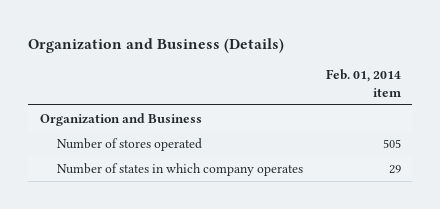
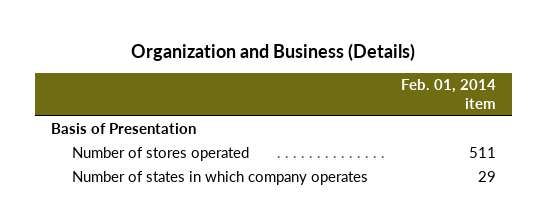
- Organization and Business
- Number of stores operated | 505
+ Basis of Presentation
+ Number of stores operated | 511

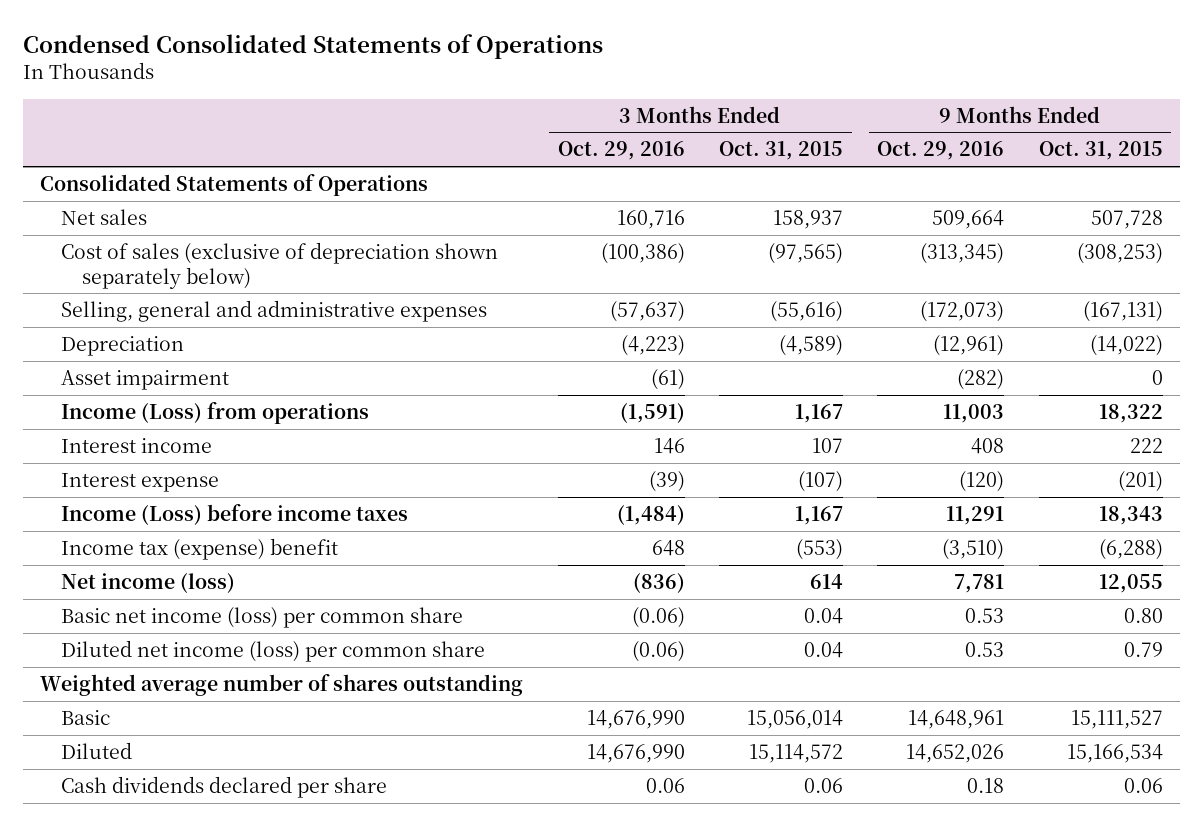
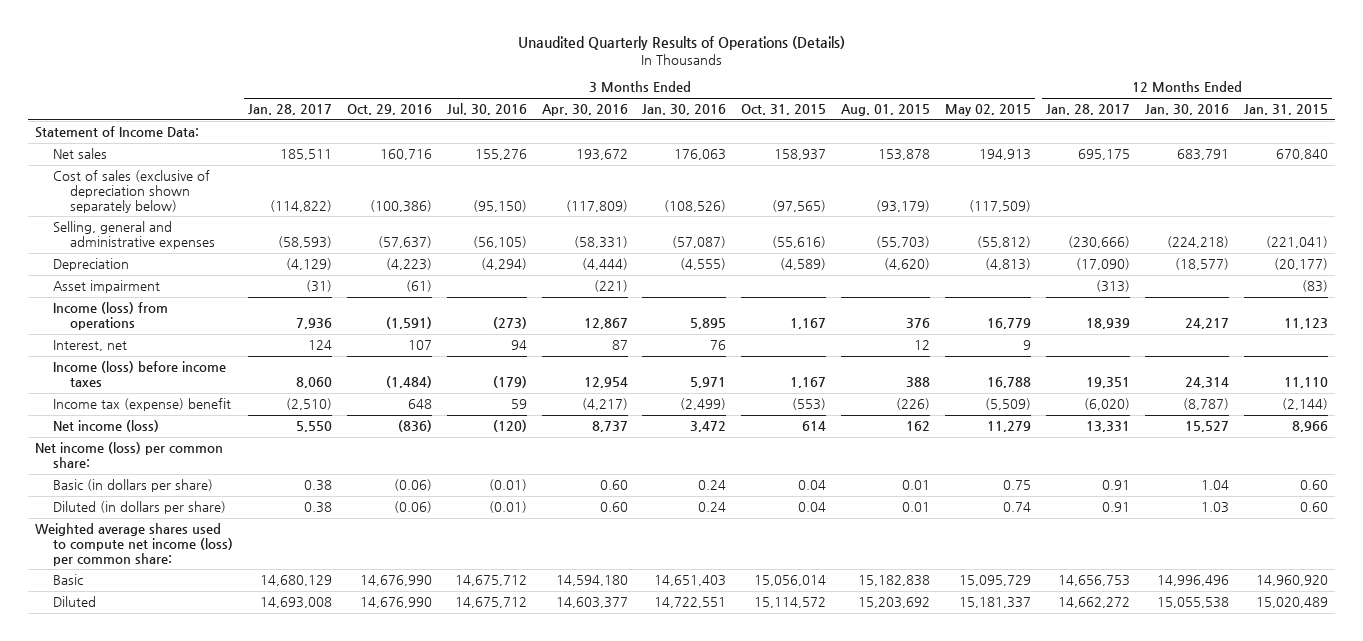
- Condensed Consolidated Statements of Operations
+ Unaudited Quarterly Results of Operations (Details)
- | 3 Months Ended Oct. 29, 2016 | 3 Months Ended Oct. 31, 2015 | 9 Months Ended Oct. 29, 2016 | 9 Months Ended Oct. 31, 2015
+ | 3 Months Ended Jan. 28, 2017 | 3 Months Ended Oct. 29, 2016 | 3 Months Ended Jul. 30, 2016 | 3 Months Ended Apr. 30, 2016 | 3 Months Ended Jan. 30, 2016 | 3 Months Ended Oct. 31, 2015 | 3 Months Ended Aug. 01, 2015 | 3 Months Ended May 02, 2015 | 12 Months Ended Jan. 28, 2017 | 12 Months Ended Jan. 30, 2016 | 12 Months Ended Jan. 31, 2015
- Consolidated Statements of Operations
+ Statement of Income Data:
- Income (Loss) from operations | (1,591) | 1,167 | 11,003 | 18,322
- Interest income | 146 | 107 | 408 | 222
- Interest expense | (39) | (107) | (120) | (201)
- Income (Loss) before income taxes | (1,484) | 1,167 | 11,291 | 18,343
+ Income (loss) from operations | 7,936 | (1,591) | (273) | 12,867 | 5,895 | 1,167 | 376 | 16,779 | 18,939 | 24,217 | 11,123
+ Interest, net | 124 | 107 | 94 | 87 | 76 | | 12 | 9 | | |
+ Income (loss) before income taxes | 8,060 | (1,484) | (179) | 12,954 | 5,971 | 1,167 | 388 | 16,788 | 19,351 | 24,314 | 11,110
- Basic net income (loss) per common share | (0.06) | 0.04 | 0.53 | 0.80
- Diluted net income (loss) per common share | (0.06) | 0.04 | 0.53 | 0.79
- Weighted average number of shares outstanding
+ Net income (loss) per common share:
+ Basic (in dollars per share) | 0.38 | (0.06) | (0.01) | 0.60 | 0.24 | 0.04 | 0.01 | 0.75 | 0.91 | 1.04 | 0.60
+ Diluted (in dollars per share) | 0.38 | (0.06) | (0.01) | 0.60 | 0.24 | 0.04 | 0.01 | 0.74 | 0.91 | 1.03 | 0.60
+ Weighted average shares used to compute net income (loss) per common share:
- Cash dividends declared per share | 0.06 | 0.06 | 0.18 | 0.06

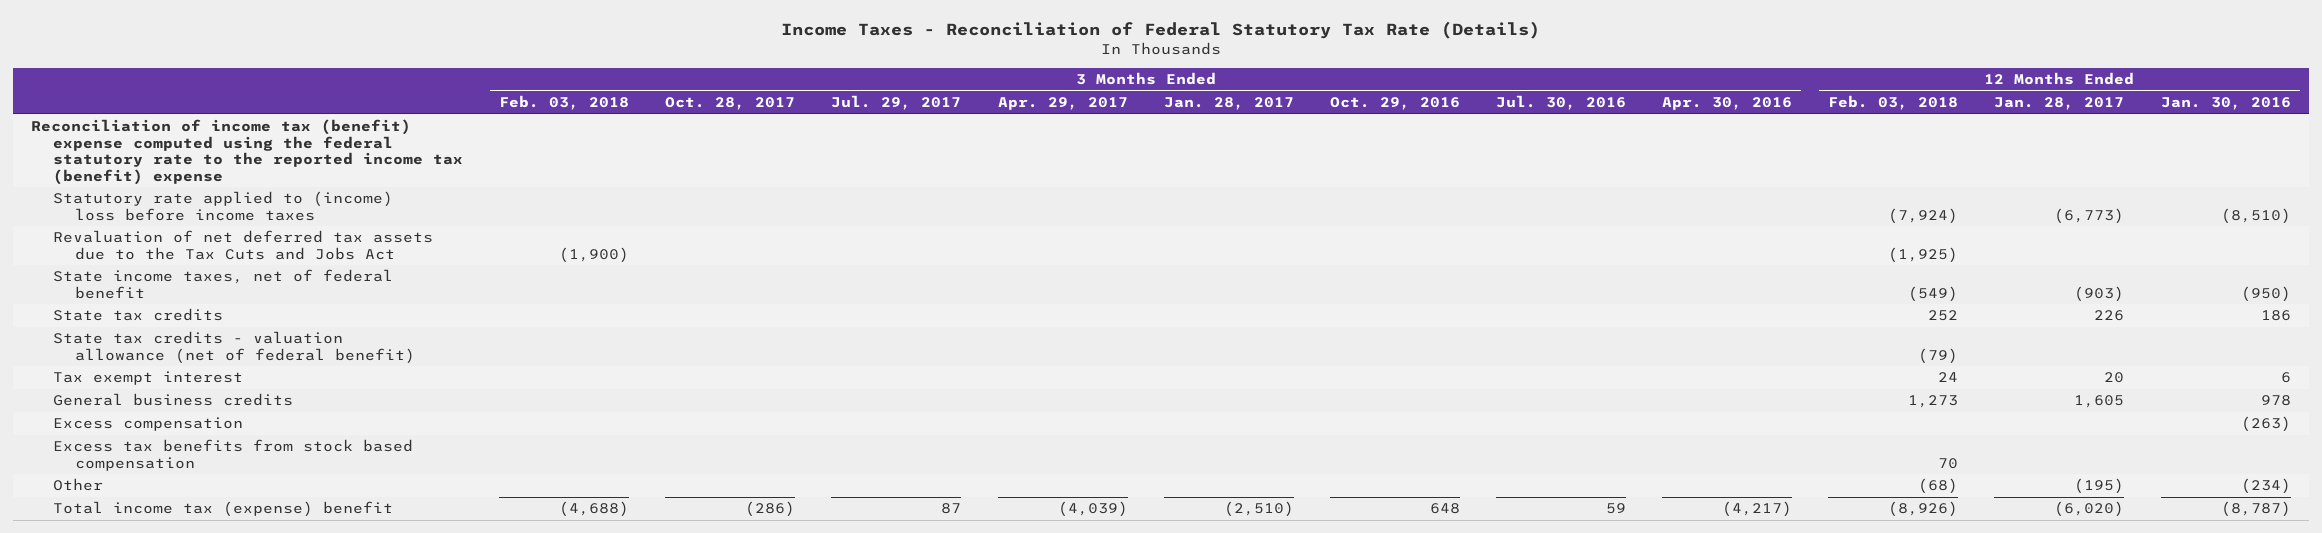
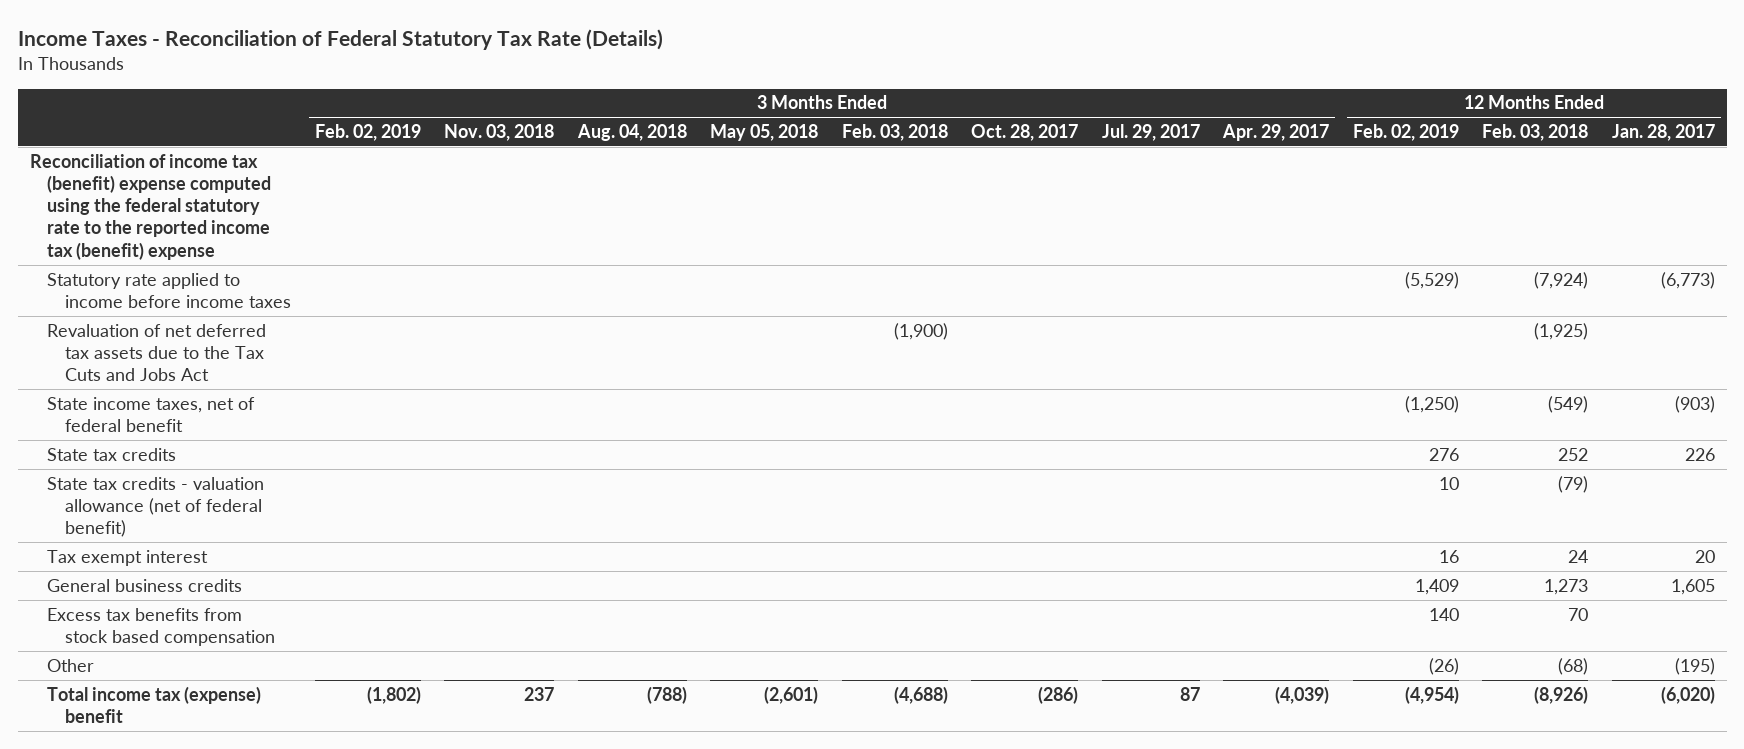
- | 3 Months Ended Feb. 03, 2018 | 3 Months Ended Oct. 28, 2017 | 3 Months Ended Jul. 29, 2017 | 3 Months Ended Apr. 29, 2017 | 3 Months Ended Jan. 28, 2017 | 3 Months Ended Oct. 29, 2016 | 3 Months Ended Jul. 30, 2016 | 3 Months Ended Apr. 30, 2016 | 12 Months Ended Feb. 03, 2018 | 12 Months Ended Jan. 28, 2017 | 12 Months Ended Jan. 30, 2016
+ | 3 Months Ended Feb. 02, 2019 | 3 Months Ended Nov. 03, 2018 | 3 Months Ended Aug. 04, 2018 | 3 Months Ended May 05, 2018 | 3 Months Ended Feb. 03, 2018 | 3 Months Ended Oct. 28, 2017 | 3 Months Ended Jul. 29, 2017 | 3 Months Ended Apr. 29, 2017 | 12 Months Ended Feb. 02, 2019 | 12 Months Ended Feb. 03, 2018 | 12 Months Ended Jan. 28, 2017
- Statutory rate applied to (income) loss before income taxes | | | | | | | | | (7,924) | (6,773) | (8,510)
+ Statutory rate applied to income before income taxes | | | | | | | | | (5,529) | (7,924) | (6,773)
- Excess compensation | | | | | | | | | | | (263)

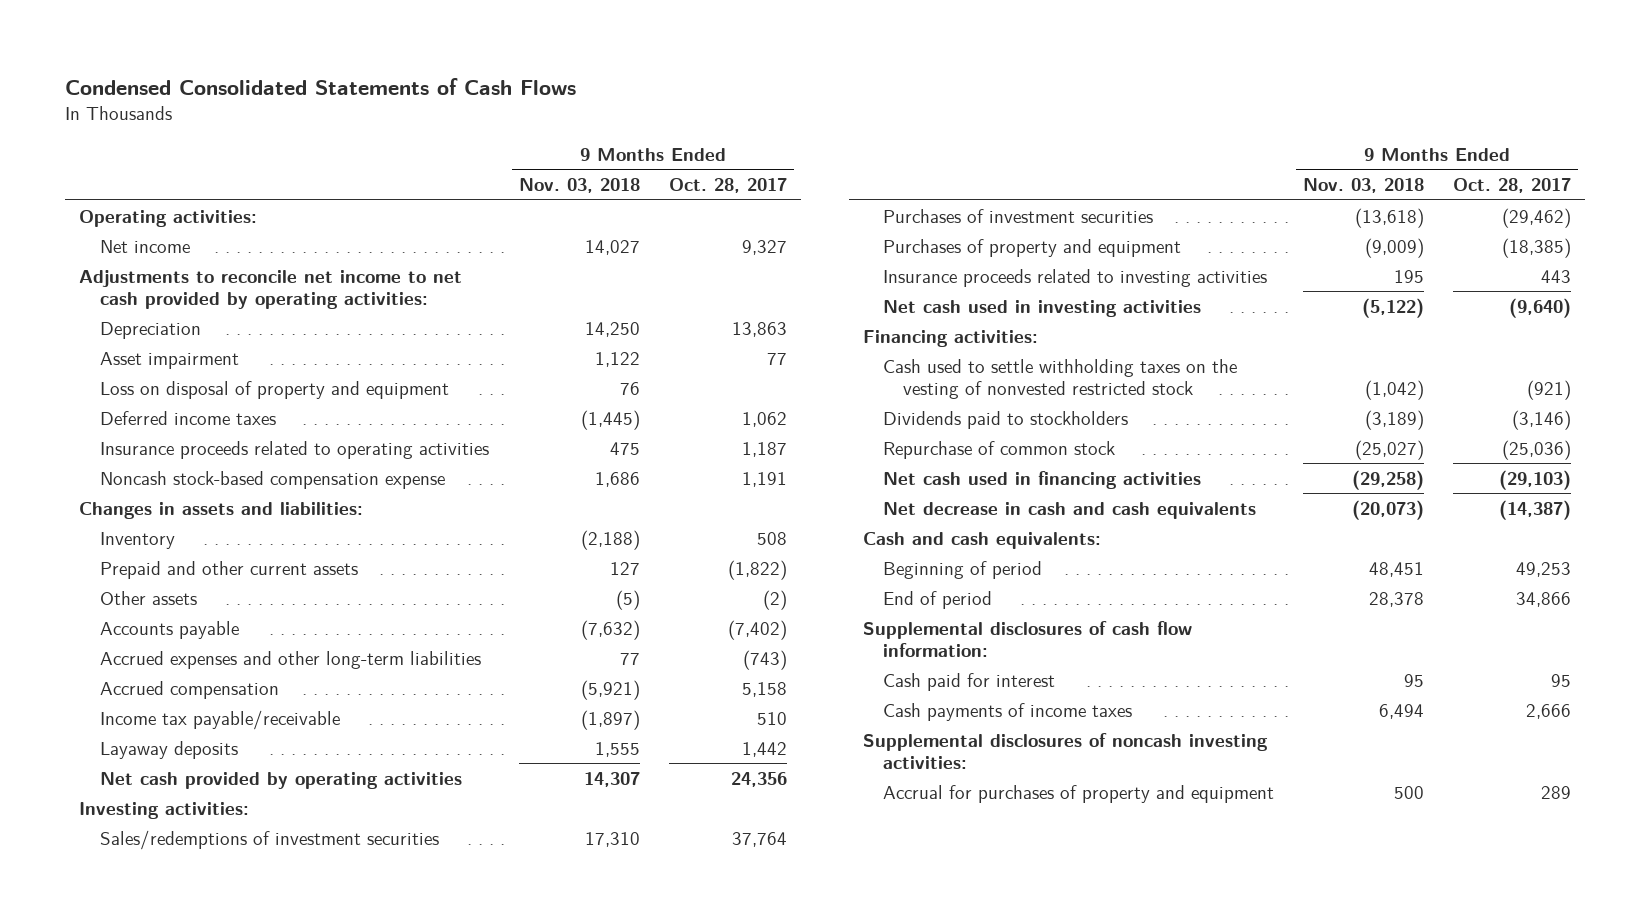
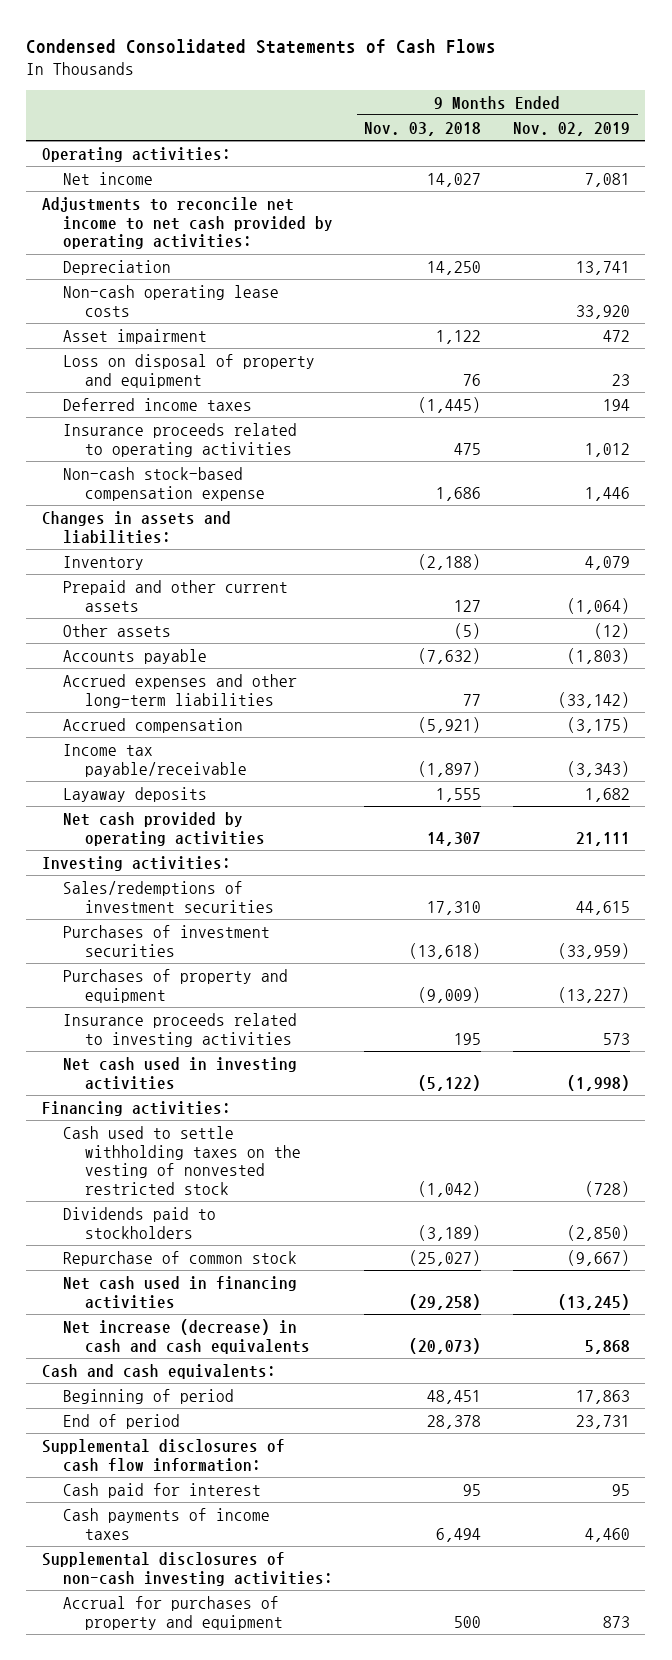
- | 9 Months Ended Nov. 03, 2018 | 9 Months Ended Oct. 28, 2017
+ | 9 Months Ended Nov. 03, 2018 | 9 Months Ended Nov. 02, 2019
+ Non-cash operating lease costs | | 33,920
- Noncash stock-based compensation expense | 1,686 | 1,191
+ Non-cash stock-based compensation expense | 1,686 | 1,446
- Net decrease in cash and cash equivalents | (20,073) | (14,387)
+ Net increase (decrease) in cash and cash equivalents | (20,073) | 5,868
- Supplemental disclosures of noncash investing activities:
+ Supplemental disclosures of non-cash investing activities:

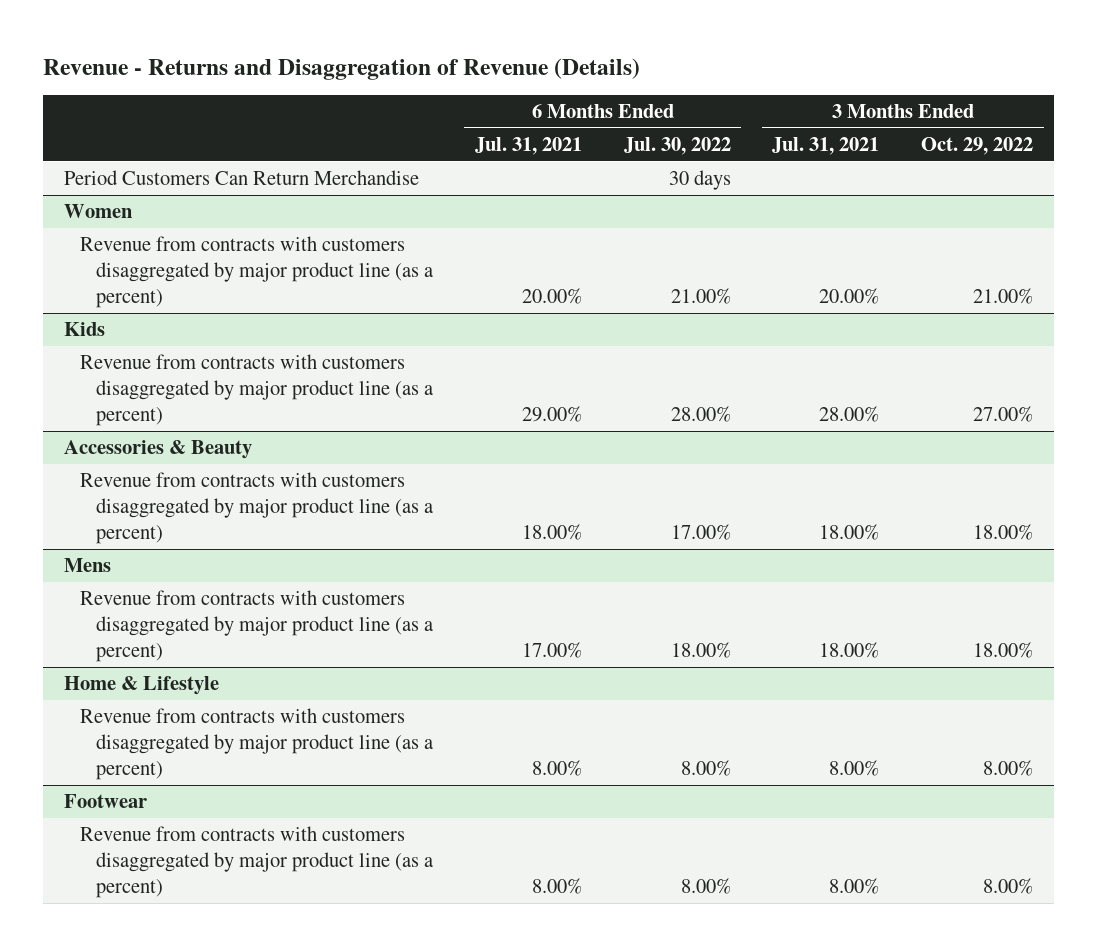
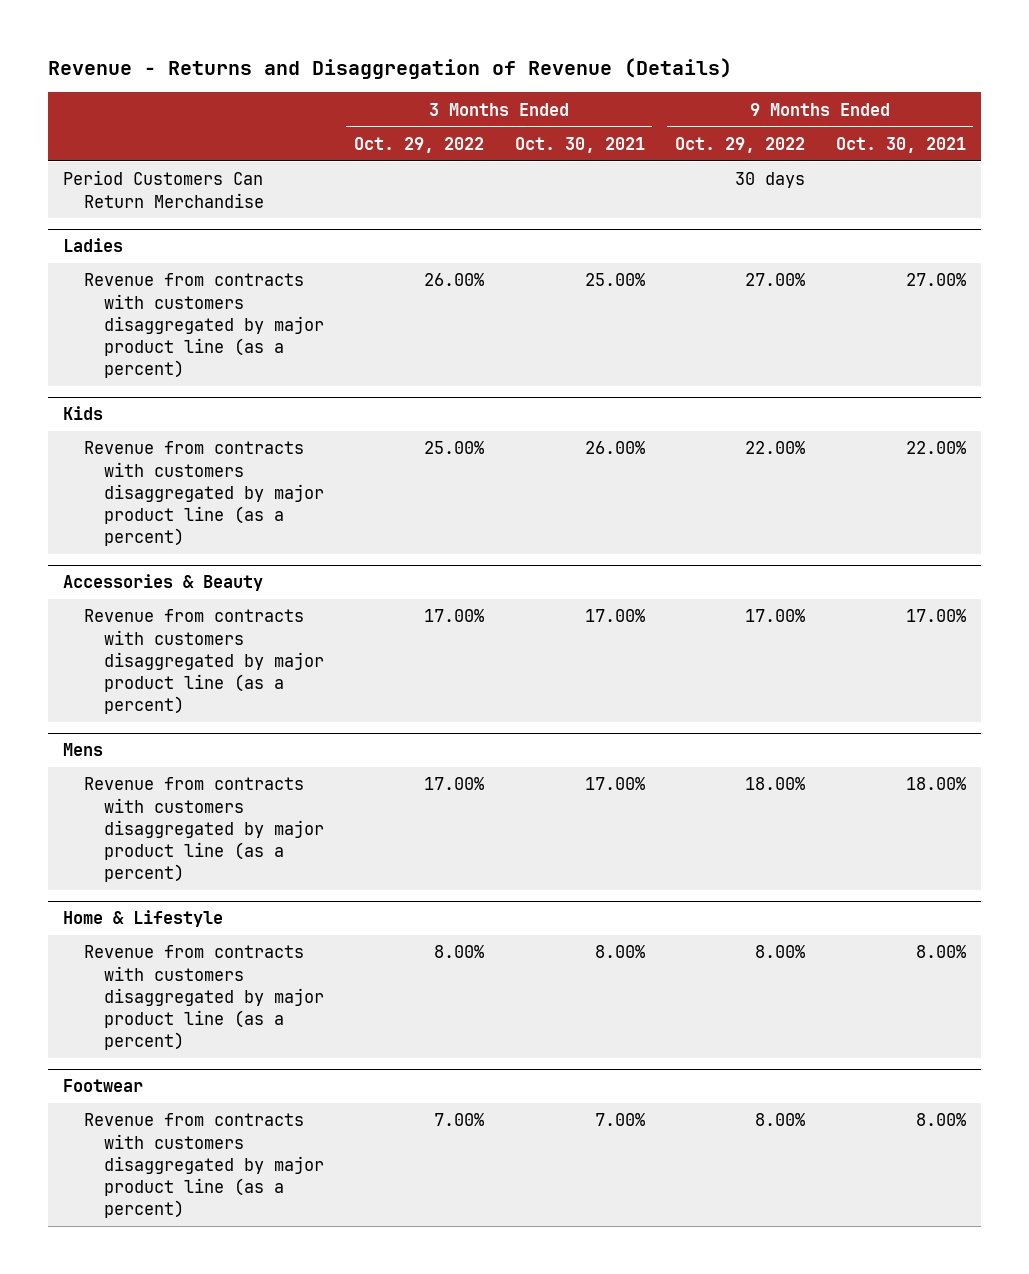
- | 6 Months Ended Jul. 31, 2021 | 6 Months Ended Jul. 30, 2022 | 3 Months Ended Jul. 31, 2021 | 3 Months Ended Oct. 29, 2022
+ | 3 Months Ended Oct. 29, 2022 | 3 Months Ended Oct. 30, 2021 | 9 Months Ended Oct. 29, 2022 | 9 Months Ended Oct. 30, 2021
- Women
- Revenue from contracts with customers disaggregated by major product line (as a percent) | 20.00% | 21.00% | 20.00% | 21.00%
+ Ladies
+ Revenue from contracts with customers disaggregated by major product line (as a percent) | 26.00% | 25.00% | 27.00% | 27.00%
@ Kids
- Revenue from contracts with customers disaggregated by major product line (as a percent) | 29.00% | 28.00% | 28.00% | 27.00%
+ Revenue from contracts with customers disaggregated by major product line (as a percent) | 25.00% | 26.00% | 22.00% | 22.00%
@ Accessories & Beauty
- Revenue from contracts with customers disaggregated by major product line (as a percent) | 18.00% | 17.00% | 18.00% | 18.00%
+ Revenue from contracts with customers disaggregated by major product line (as a percent) | 17.00% | 17.00% | 17.00% | 17.00%
@ Mens
- Revenue from contracts with customers disaggregated by major product line (as a percent) | 17.00% | 18.00% | 18.00% | 18.00%
+ Revenue from contracts with customers disaggregated by major product line (as a percent) | 17.00% | 17.00% | 18.00% | 18.00%
@ Footwear
- Revenue from contracts with customers disaggregated by major product line (as a percent) | 8.00% | 8.00% | 8.00% | 8.00%
+ Revenue from contracts with customers disaggregated by major product line (as a percent) | 7.00% | 7.00% | 8.00% | 8.00%

